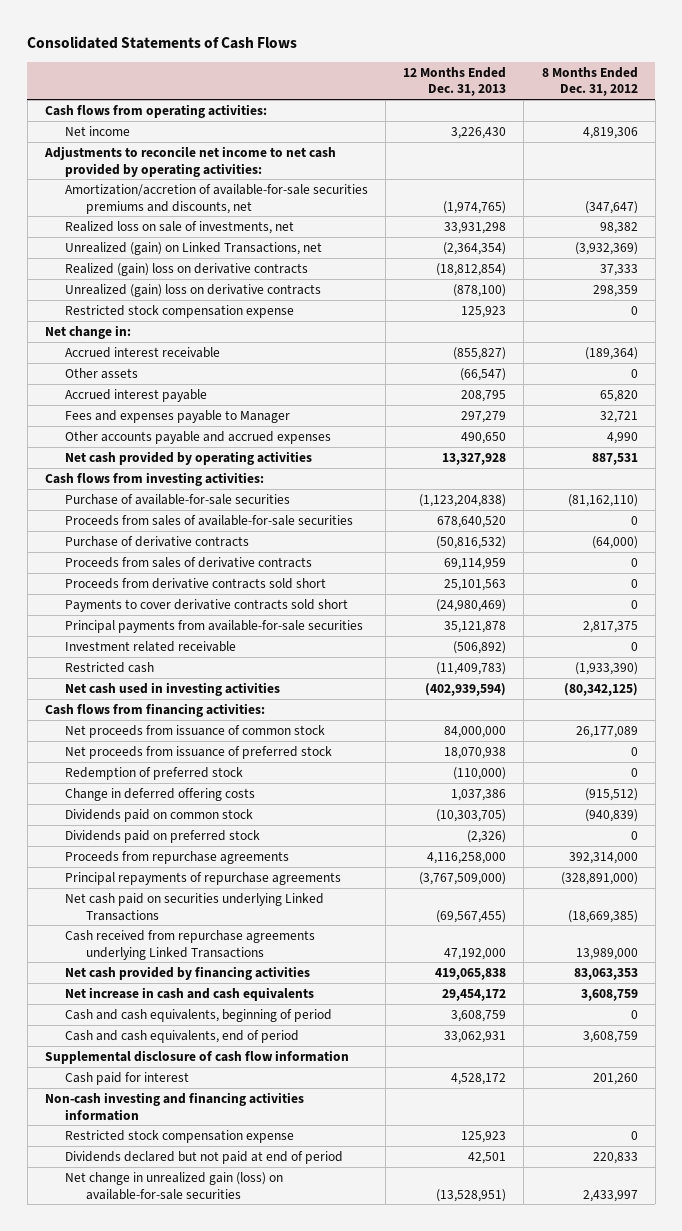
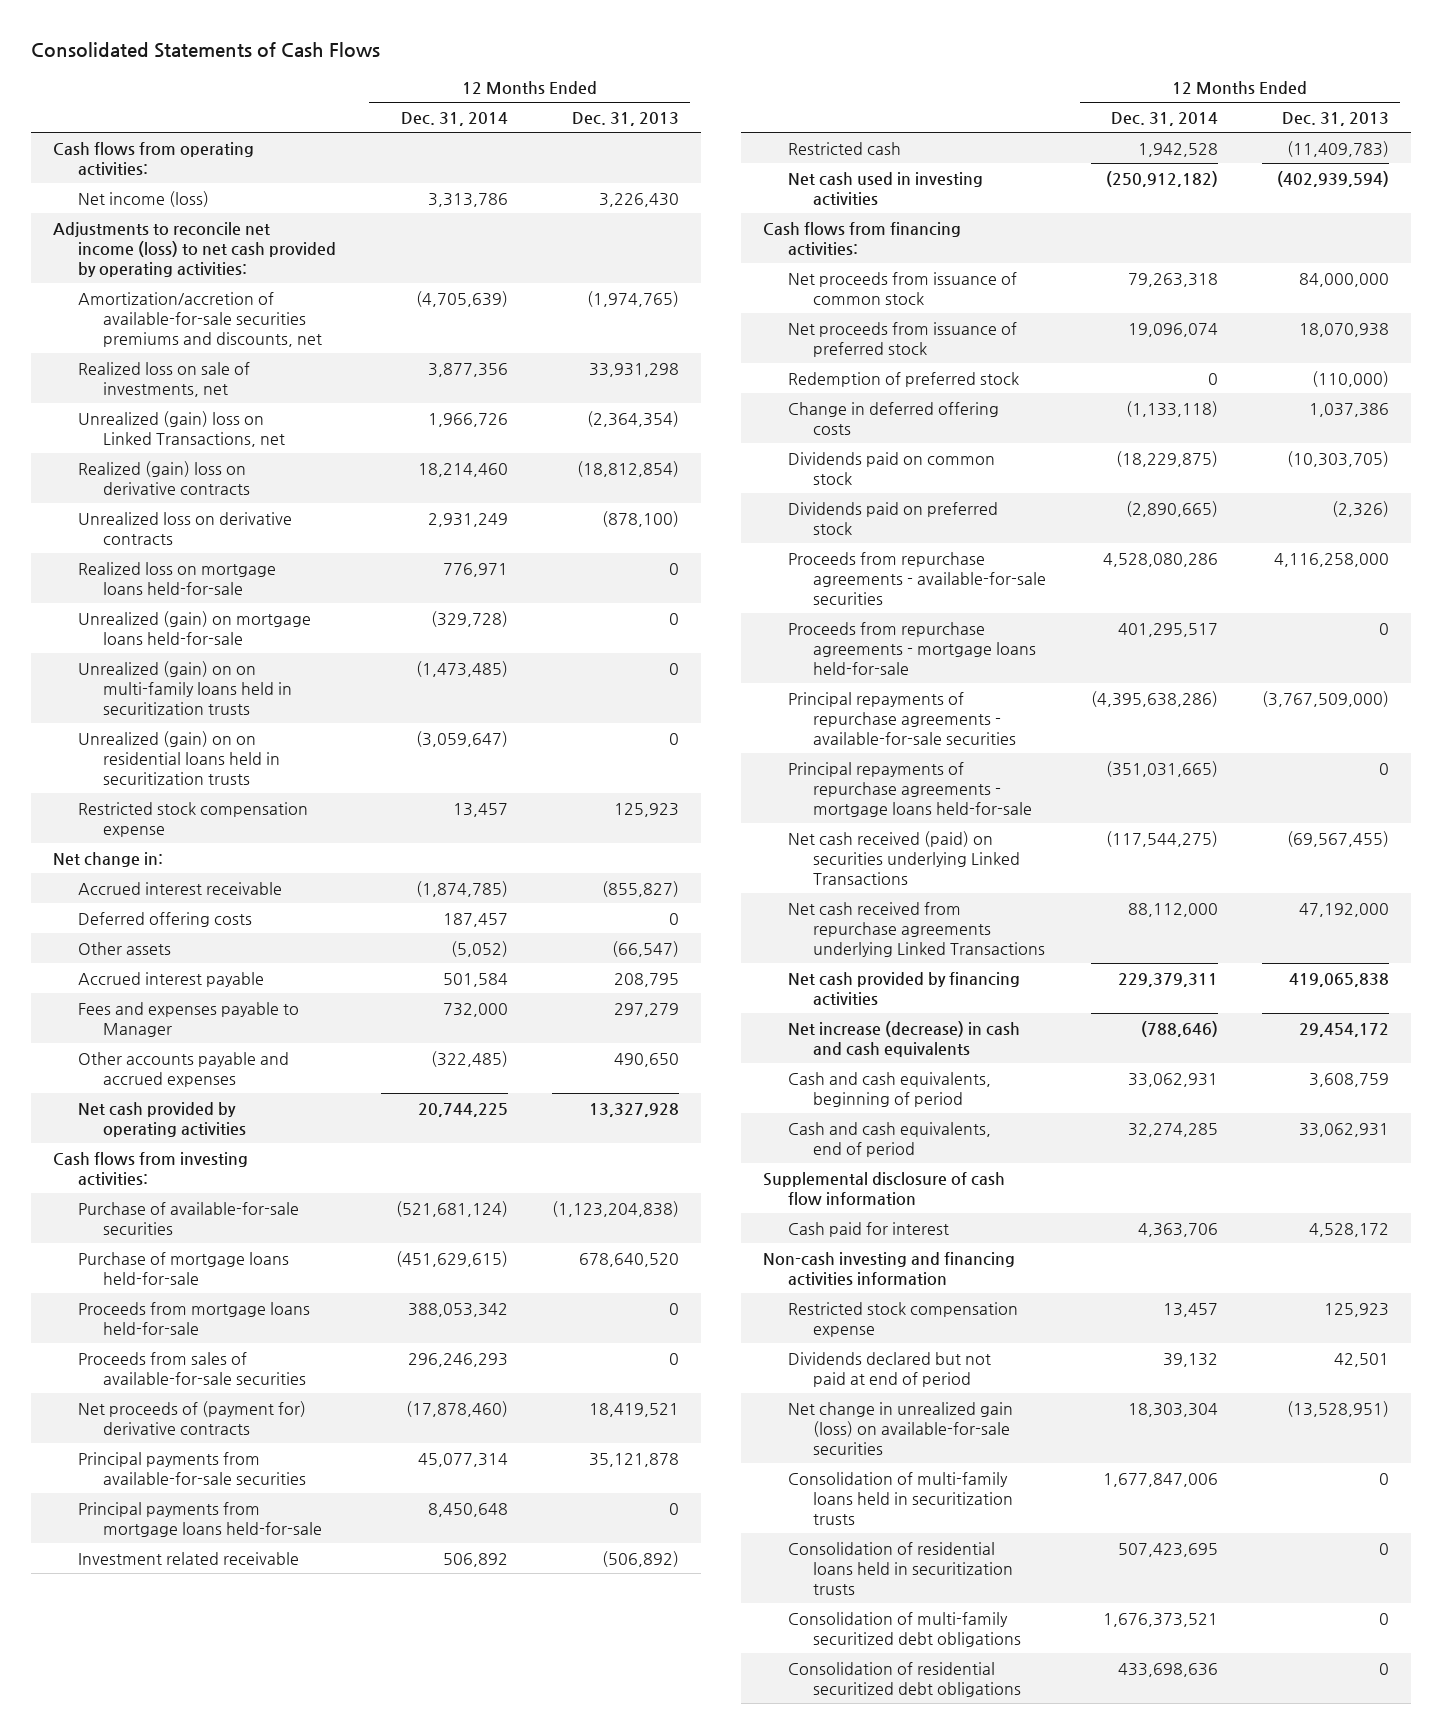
- | 12 Months Ended Dec. 31, 2013 | 8 Months Ended Dec. 31, 2012
+ | 12 Months Ended Dec. 31, 2014 | 12 Months Ended Dec. 31, 2013
- Net income | 3,226,430 | 4,819,306
- Adjustments to reconcile net income to net cash provided by operating activities:
+ Net income (loss) | 3,313,786 | 3,226,430
+ Adjustments to reconcile net income (loss) to net cash provided by operating activities:
- Unrealized (gain) on Linked Transactions, net | (2,364,354) | (3,932,369)
+ Unrealized (gain) loss on Linked Transactions, net | 1,966,726 | (2,364,354)
- Unrealized (gain) loss on derivative contracts | (878,100) | 298,359
+ Unrealized loss on derivative contracts | 2,931,249 | (878,100)
+ Realized loss on mortgage loans held-for-sale | 776,971 | 0
+ Unrealized (gain) on mortgage loans held-for-sale | (329,728) | 0
+ Unrealized (gain) on on multi-family loans held in securitization trusts | (1,473,485) | 0
+ Unrealized (gain) on on residential loans held in securitization trusts | (3,059,647) | 0
+ Deferred offering costs | 187,457 | 0
- Proceeds from sales of available-for-sale securities | 678,640,520 | 0
- Purchase of derivative contracts | (50,816,532) | (64,000)
- Proceeds from sales of derivative contracts | 69,114,959 | 0
- Proceeds from derivative contracts sold short | 25,101,563 | 0
- Payments to cover derivative contracts sold short | (24,980,469) | 0
+ Purchase of mortgage loans held-for-sale | (451,629,615) | 678,640,520
+ Proceeds from mortgage loans held-for-sale | 388,053,342 | 0
+ Proceeds from sales of available-for-sale securities | 296,246,293 | 0
+ Net proceeds of (payment for) derivative contracts | (17,878,460) | 18,419,521
+ Principal payments from mortgage loans held-for-sale | 8,450,648 | 0
- Proceeds from repurchase agreements | 4,116,258,000 | 392,314,000
- Principal repayments of repurchase agreements | (3,767,509,000) | (328,891,000)
- Net cash paid on securities underlying Linked Transactions | (69,567,455) | (18,669,385)
- Cash received from repurchase agreements underlying Linked Transactions | 47,192,000 | 13,989,000
+ Proceeds from repurchase agreements - available-for-sale securities | 4,528,080,286 | 4,116,258,000
+ Proceeds from repurchase agreements - mortgage loans held-for-sale | 401,295,517 | 0
+ Principal repayments of repurchase agreements - available-for-sale securities | (4,395,638,286) | (3,767,509,000)
+ Principal repayments of repurchase agreements - mortgage loans held-for-sale | (351,031,665) | 0
+ Net cash received (paid) on securities underlying Linked Transactions | (117,544,275) | (69,567,455)
+ Net cash received from repurchase agreements underlying Linked Transactions | 88,112,000 | 47,192,000
- Net increase in cash and cash equivalents | 29,454,172 | 3,608,759
+ Net increase (decrease) in cash and cash equivalents | (788,646) | 29,454,172
+ Consolidation of multi-family loans held in securitization trusts | 1,677,847,006 | 0
+ Consolidation of residential loans held in securitization trusts | 507,423,695 | 0
+ Consolidation of multi-family securitized debt obligations | 1,676,373,521 | 0
+ Consolidation of residential securitized debt obligations | 433,698,636 | 0

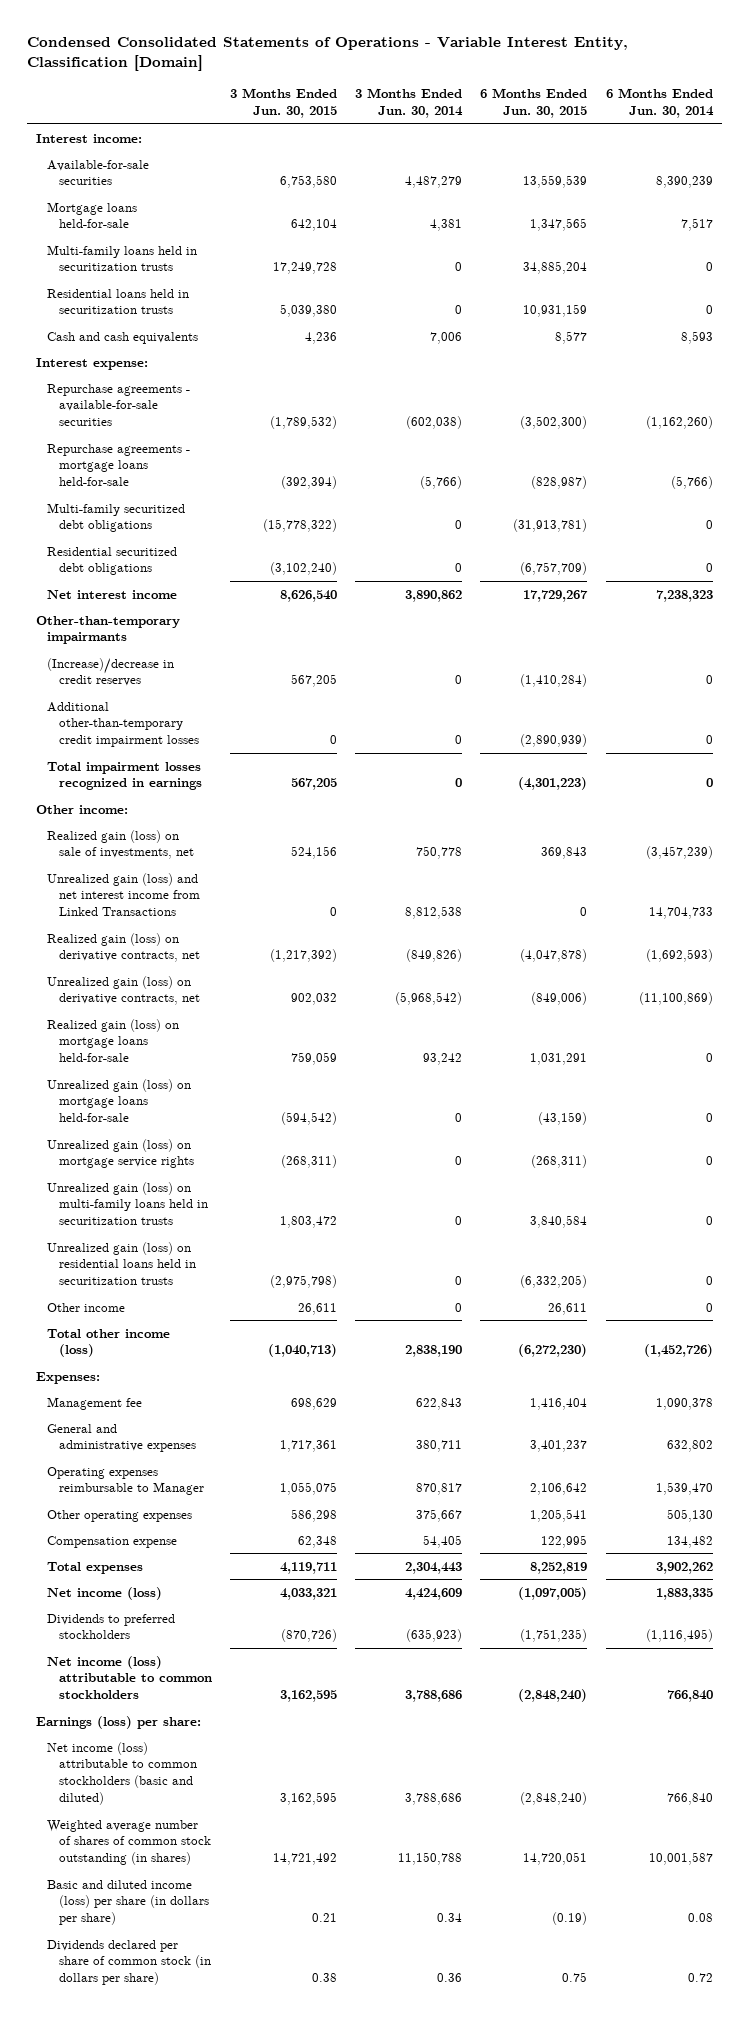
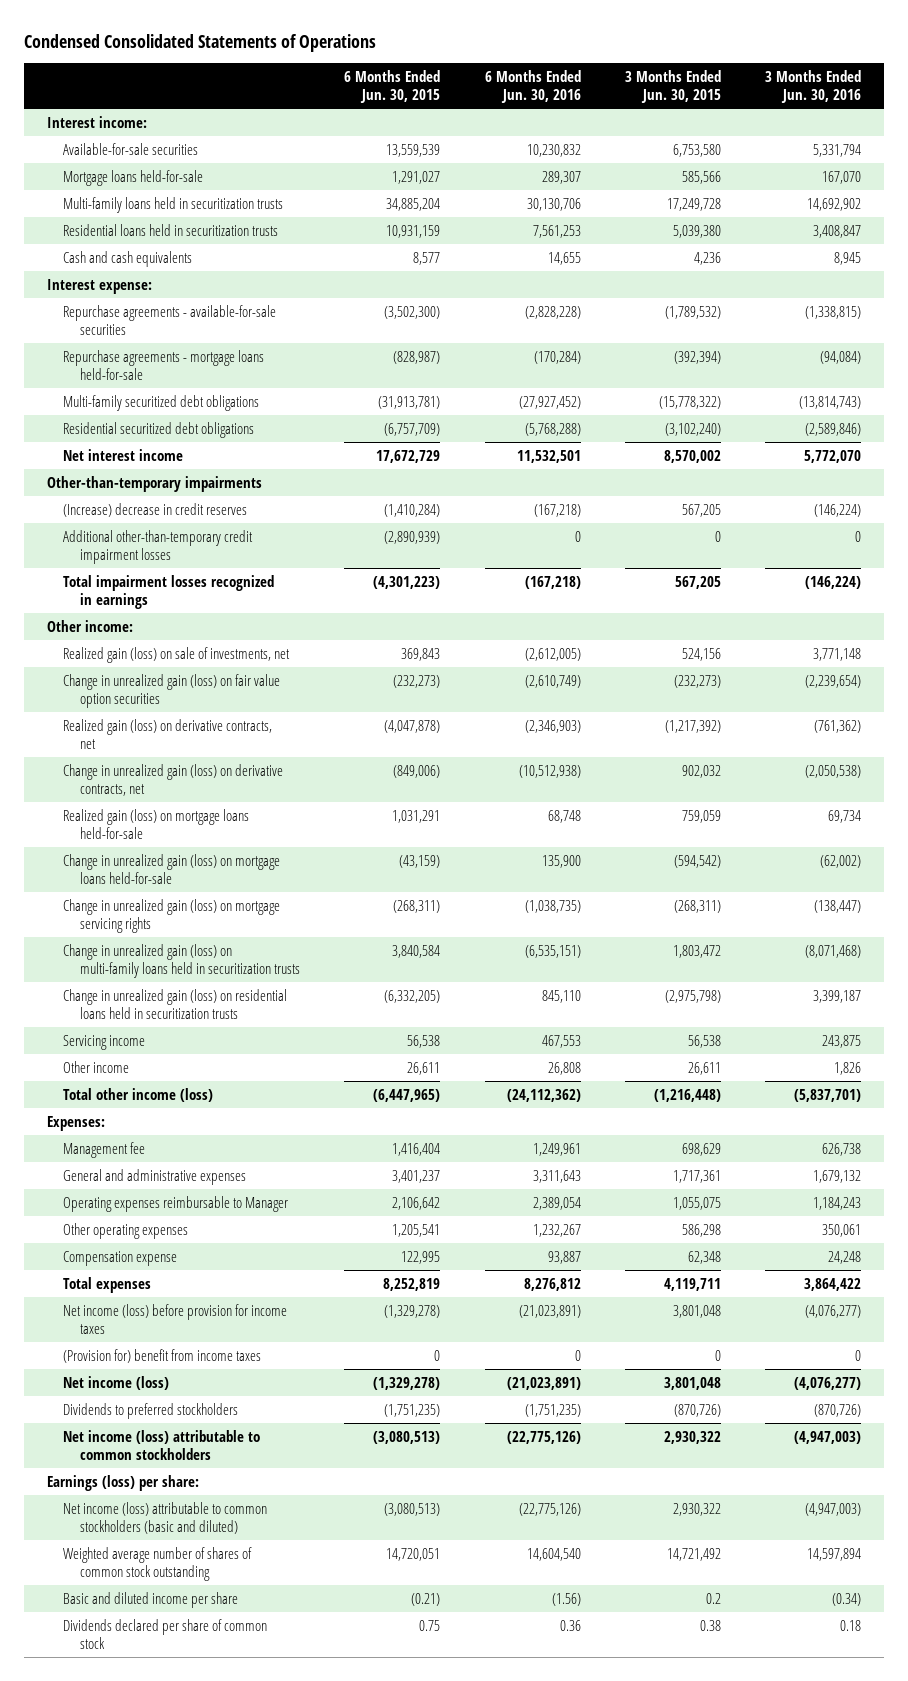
- Condensed Consolidated Statements of Operations - Variable Interest Entity, Classification [Domain]
+ Condensed Consolidated Statements of Operations
- | 3 Months Ended Jun. 30, 2015 | 3 Months Ended Jun. 30, 2014 | 6 Months Ended Jun. 30, 2015 | 6 Months Ended Jun. 30, 2014
+ | 6 Months Ended Jun. 30, 2015 | 6 Months Ended Jun. 30, 2016 | 3 Months Ended Jun. 30, 2015 | 3 Months Ended Jun. 30, 2016
- Mortgage loans held-for-sale | 642,104 | 4,381 | 1,347,565 | 7,517
+ Mortgage loans held-for-sale | 1,291,027 | 289,307 | 585,566 | 167,070
- Net interest income | 8,626,540 | 3,890,862 | 17,729,267 | 7,238,323
- Other-than-temporary impairmants
- (Increase)/decrease in credit reserves | 567,205 | 0 | (1,410,284) | 0
+ Net interest income | 17,672,729 | 11,532,501 | 8,570,002 | 5,772,070
+ Other-than-temporary impairments
+ (Increase) decrease in credit reserves | (1,410,284) | (167,218) | 567,205 | (146,224)
- Unrealized gain (loss) and net interest income from Linked Transactions | 0 | 8,812,538 | 0 | 14,704,733
+ Change in unrealized gain (loss) on fair value option securities | (232,273) | (2,610,749) | (232,273) | (2,239,654)
- Unrealized gain (loss) on derivative contracts, net | 902,032 | (5,968,542) | (849,006) | (11,100,869)
+ Change in unrealized gain (loss) on derivative contracts, net | (849,006) | (10,512,938) | 902,032 | (2,050,538)
- Unrealized gain (loss) on mortgage loans held-for-sale | (594,542) | 0 | (43,159) | 0
- Unrealized gain (loss) on mortgage service rights | (268,311) | 0 | (268,311) | 0
- Unrealized gain (loss) on multi-family loans held in securitization trusts | 1,803,472 | 0 | 3,840,584 | 0
- Unrealized gain (loss) on residential loans held in securitization trusts | (2,975,798) | 0 | (6,332,205) | 0
+ Change in unrealized gain (loss) on mortgage loans held-for-sale | (43,159) | 135,900 | (594,542) | (62,002)
+ Change in unrealized gain (loss) on mortgage servicing rights | (268,311) | (1,038,735) | (268,311) | (138,447)
+ Change in unrealized gain (loss) on multi-family loans held in securitization trusts | 3,840,584 | (6,535,151) | 1,803,472 | (8,071,468)
+ Change in unrealized gain (loss) on residential loans held in securitization trusts | (6,332,205) | 845,110 | (2,975,798) | 3,399,187
+ Servicing income | 56,538 | 467,553 | 56,538 | 243,875
- Total other income (loss) | (1,040,713) | 2,838,190 | (6,272,230) | (1,452,726)
+ Total other income (loss) | (6,447,965) | (24,112,362) | (1,216,448) | (5,837,701)
- Net income (loss) | 4,033,321 | 4,424,609 | (1,097,005) | 1,883,335
+ Net income (loss) before provision for income taxes | (1,329,278) | (21,023,891) | 3,801,048 | (4,076,277)
+ (Provision for) benefit from income taxes | 0 | 0 | 0 | 0
+ Net income (loss) | (1,329,278) | (21,023,891) | 3,801,048 | (4,076,277)
- Net income (loss) attributable to common stockholders | 3,162,595 | 3,788,686 | (2,848,240) | 766,840
+ Net income (loss) attributable to common stockholders | (3,080,513) | (22,775,126) | 2,930,322 | (4,947,003)
- Net income (loss) attributable to common stockholders (basic and diluted) | 3,162,595 | 3,788,686 | (2,848,240) | 766,840
- Weighted average number of shares of common stock outstanding (in shares) | 14,721,492 | 11,150,788 | 14,720,051 | 10,001,587
- Basic and diluted income (loss) per share (in dollars per share) | 0.21 | 0.34 | (0.19) | 0.08
- Dividends declared per share of common stock (in dollars per share) | 0.38 | 0.36 | 0.75 | 0.72
+ Net income (loss) attributable to common stockholders (basic and diluted) | (3,080,513) | (22,775,126) | 2,930,322 | (4,947,003)
+ Weighted average number of shares of common stock outstanding | 14,720,051 | 14,604,540 | 14,721,492 | 14,597,894
+ Basic and diluted income per share | (0.21) | (1.56) | 0.2 | (0.34)
+ Dividends declared per share of common stock | 0.75 | 0.36 | 0.38 | 0.18

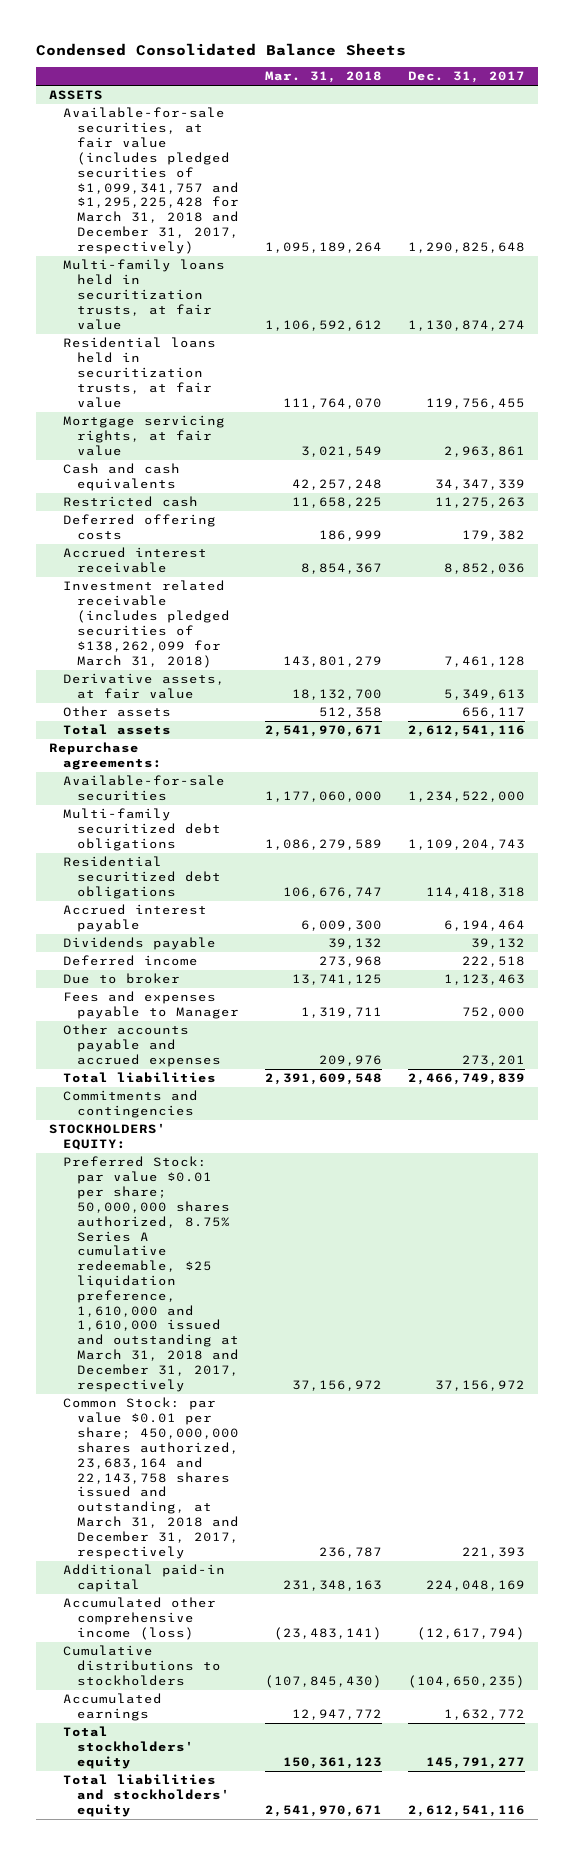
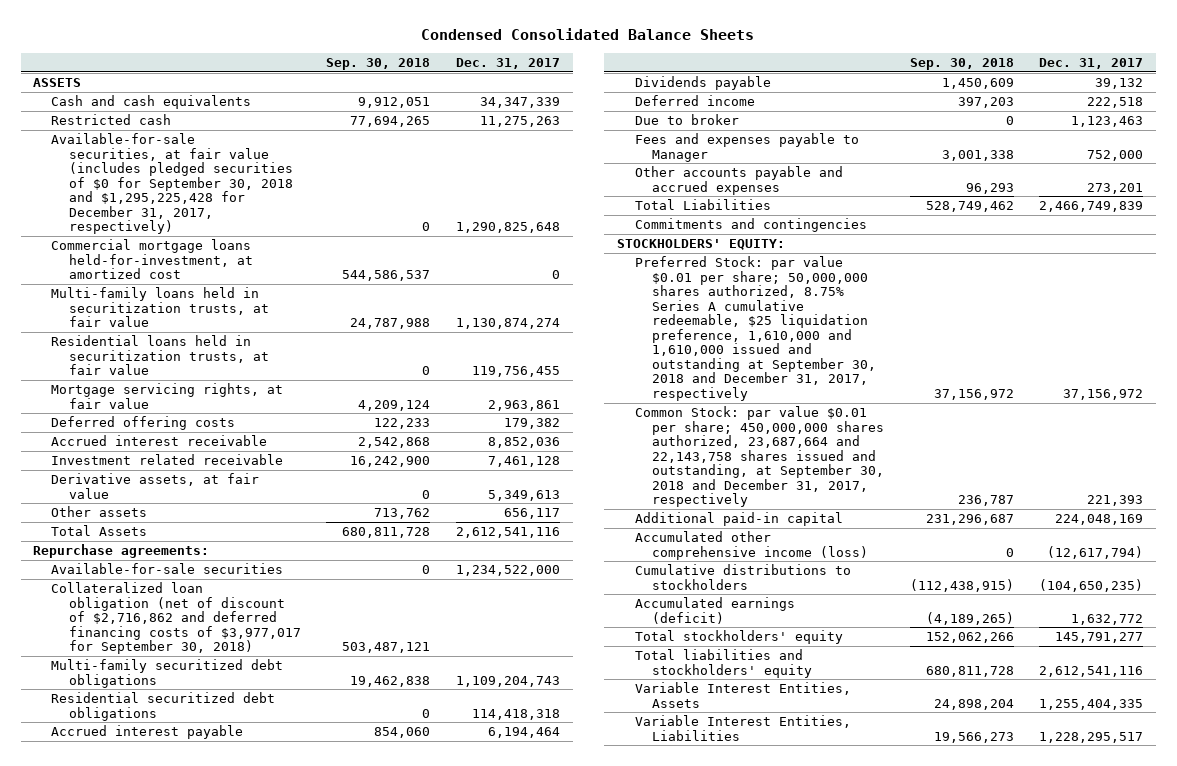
- | Mar. 31, 2018 | Dec. 31, 2017
+ | Sep. 30, 2018 | Dec. 31, 2017
- Available-for-sale securities, at fair value (includes pledged securities of $1,099,341,757 and $1,295,225,428 for March 31, 2018 and December 31, 2017, respectively) | 1,095,189,264 | 1,290,825,648
moved up: Cash and cash equivalents | 9,912,051 | 34,347,339
moved up: Restricted cash | 77,694,265 | 11,275,263
+ Available-for-sale securities, at fair value (includes pledged securities of $0 for September 30, 2018 and $1,295,225,428 for December 31, 2017, respectively) | 0 | 1,290,825,648
+ Commercial mortgage loans held-for-investment, at amortized cost | 544,586,537 | 0
- Investment related receivable (includes pledged securities of $138,262,099 for March 31, 2018) | 143,801,279 | 7,461,128
+ Investment related receivable | 16,242,900 | 7,461,128
- Total assets | 2,541,970,671 | 2,612,541,116
+ Total Assets | 680,811,728 | 2,612,541,116
+ Collateralized loan obligation (net of discount of $2,716,862 and deferred financing costs of $3,977,017 for September 30, 2018) | 503,487,121 |
- Total liabilities | 2,391,609,548 | 2,466,749,839
+ Total Liabilities | 528,749,462 | 2,466,749,839
- Preferred Stock: par value $0.01 per share; 50,000,000 shares authorized, 8.75% Series A cumulative redeemable, $25 liquidation preference, 1,610,000 and 1,610,000 issued and outstanding at March 31, 2018 and December 31, 2017, respectively | 37,156,972 | 37,156,972
- Common Stock: par value $0.01 per share; 450,000,000 shares authorized, 23,683,164 and 22,143,758 shares issued and outstanding, at March 31, 2018 and December 31, 2017, respectively | 236,787 | 221,393
+ Preferred Stock: par value $0.01 per share; 50,000,000 shares authorized, 8.75% Series A cumulative redeemable, $25 liquidation preference, 1,610,000 and 1,610,000 issued and outstanding at September 30, 2018 and December 31, 2017, respectively | 37,156,972 | 37,156,972
+ Common Stock: par value $0.01 per share; 450,000,000 shares authorized, 23,687,664 and 22,143,758 shares issued and outstanding, at September 30, 2018 and December 31, 2017, respectively | 236,787 | 221,393
- Accumulated earnings | 12,947,772 | 1,632,772
+ Accumulated earnings (deficit) | (4,189,265) | 1,632,772
+ Variable Interest Entities, Assets | 24,898,204 | 1,255,404,335
+ Variable Interest Entities, Liabilities | 19,566,273 | 1,228,295,517

